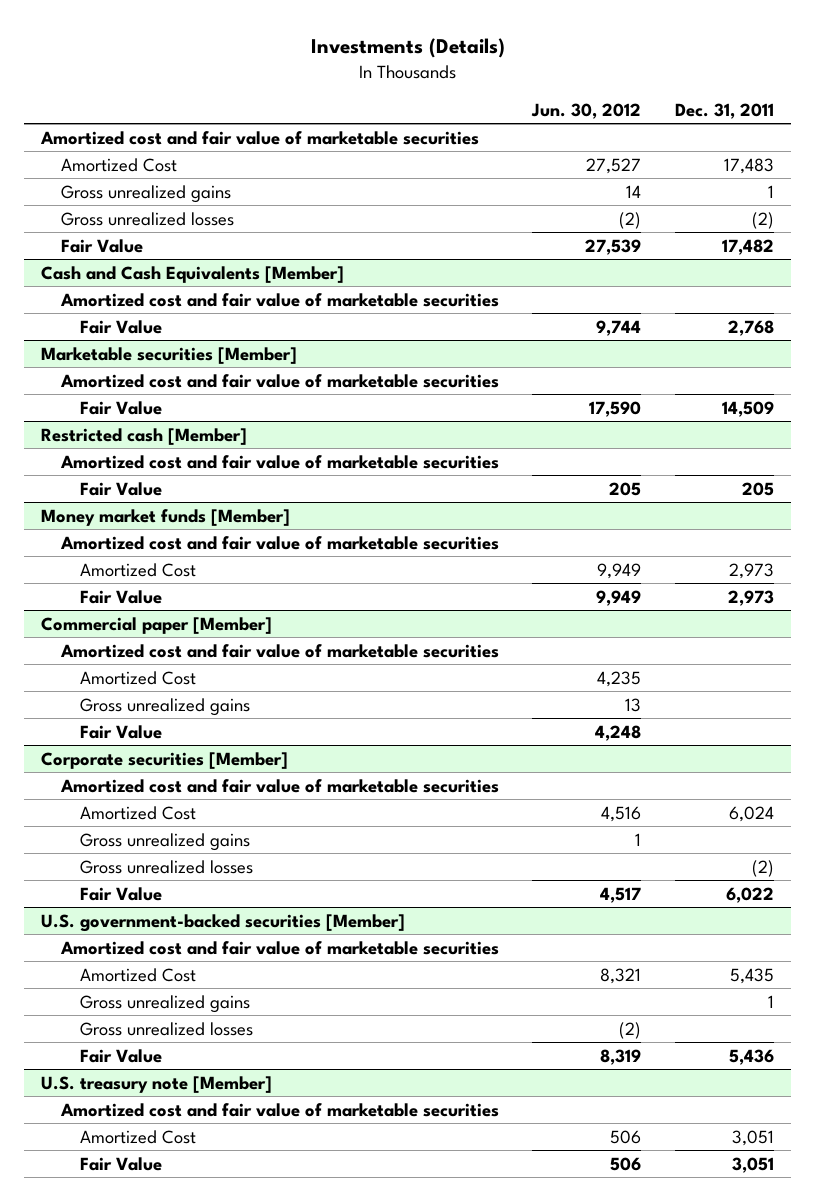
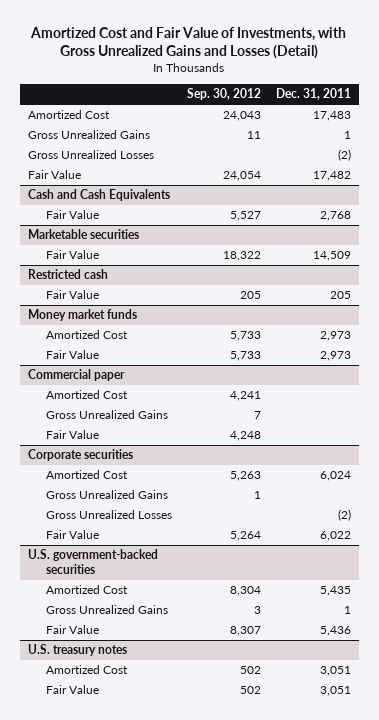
- Investments (Details)
+ Amortized Cost and Fair Value of Investments, with Gross Unrealized Gains and Losses (Detail)
- | Jun. 30, 2012 | Dec. 31, 2011
+ | Sep. 30, 2012 | Dec. 31, 2011
- Amortized cost and fair value of marketable securities
- Gross unrealized gains | 14 | 1
- Gross unrealized losses | (2) | (2)
+ Gross Unrealized Gains | 11 | 1
+ Gross Unrealized Losses | | (2)
- Cash and Cash Equivalents [Member]
- Amortized cost and fair value of marketable securities
+ Cash and Cash Equivalents
- Marketable securities [Member]
- Amortized cost and fair value of marketable securities
+ Marketable securities
- Restricted cash [Member]
- Amortized cost and fair value of marketable securities
+ Restricted cash
- Money market funds [Member]
- Amortized cost and fair value of marketable securities
+ Money market funds
- Commercial paper [Member]
- Amortized cost and fair value of marketable securities
+ Commercial paper
- Gross unrealized gains | 13 |
+ Gross Unrealized Gains | 7 |
- Corporate securities [Member]
- Amortized cost and fair value of marketable securities
+ Corporate securities
- Gross unrealized gains | 1 |
- Gross unrealized losses | | (2)
+ Gross Unrealized Gains | 1 |
+ Gross Unrealized Losses | | (2)
- U.S. government-backed securities [Member]
- Amortized cost and fair value of marketable securities
+ U.S. government-backed securities
- Gross unrealized gains | | 1
- Gross unrealized losses | (2) |
+ Gross Unrealized Gains | 3 | 1
- U.S. treasury note [Member]
- Amortized cost and fair value of marketable securities
+ U.S. treasury notes

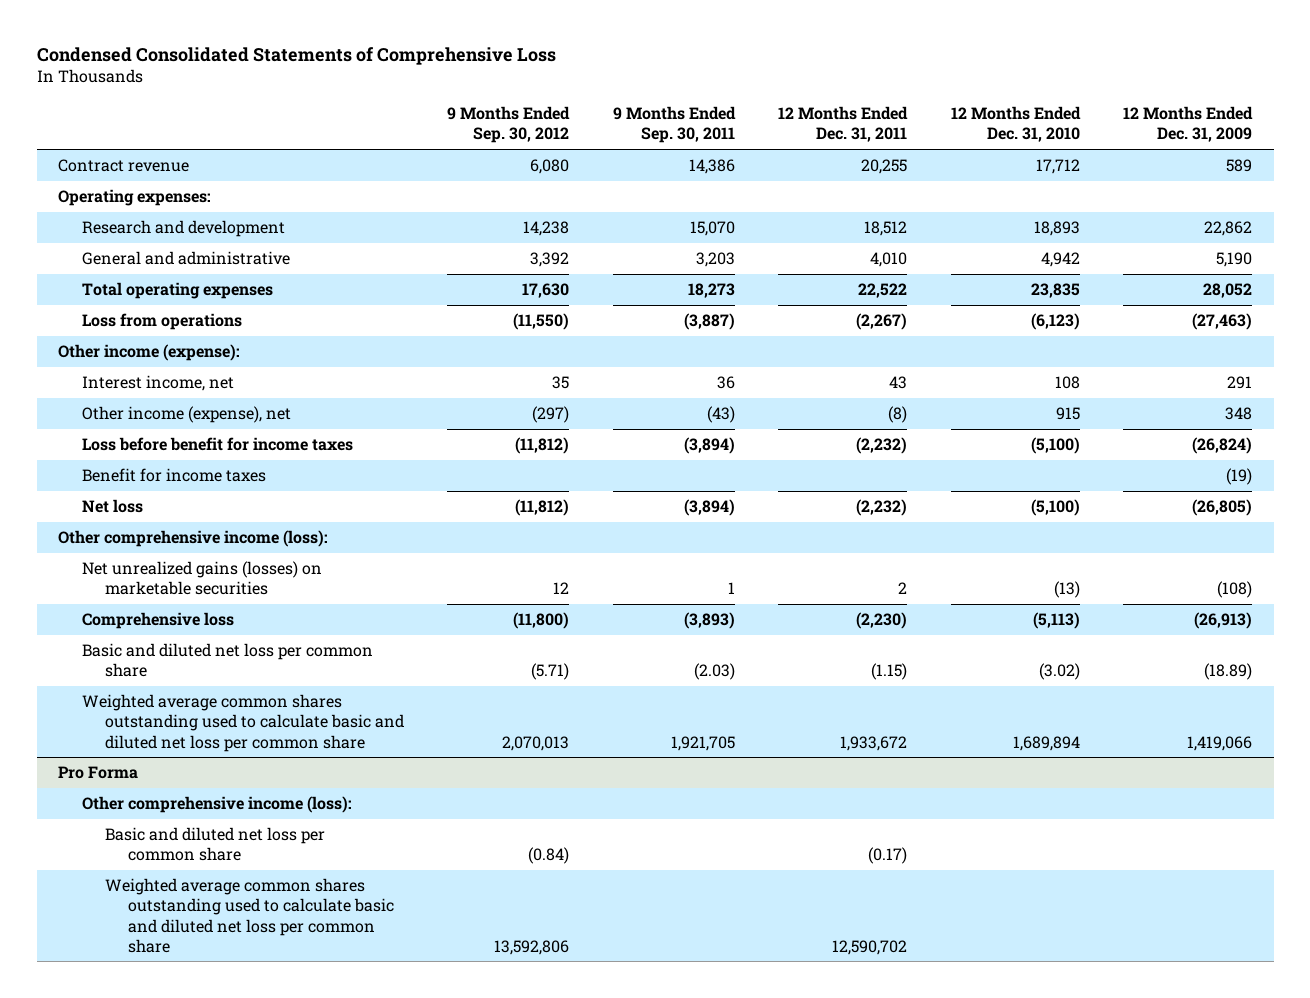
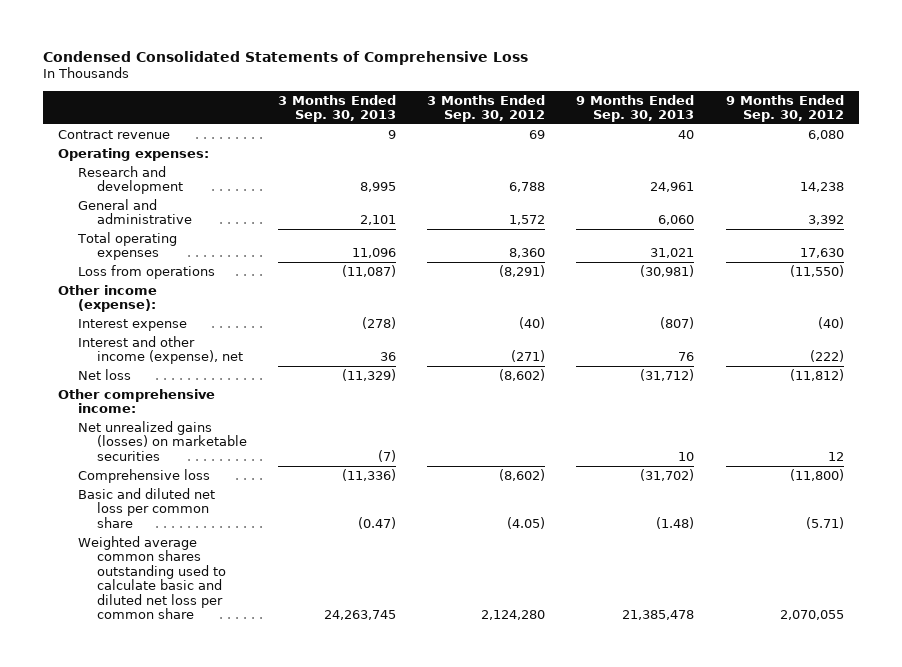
- | 9 Months Ended Sep. 30, 2012 | 9 Months Ended Sep. 30, 2011 | 12 Months Ended Dec. 31, 2011 | 12 Months Ended Dec. 31, 2010 | 12 Months Ended Dec. 31, 2009
+ | 3 Months Ended Sep. 30, 2013 | 3 Months Ended Sep. 30, 2012 | 9 Months Ended Sep. 30, 2013 | 9 Months Ended Sep. 30, 2012
- Interest income, net | 35 | 36 | 43 | 108 | 291
- Other income (expense), net | (297) | (43) | (8) | 915 | 348
- Loss before benefit for income taxes | (11,812) | (3,894) | (2,232) | (5,100) | (26,824)
- Benefit for income taxes | | | | | (19)
+ Interest expense | (278) | (40) | (807) | (40)
+ Interest and other income (expense), net | 36 | (271) | 76 | (222)
- Other comprehensive income (loss):
+ Other comprehensive income:
- Weighted average common shares outstanding used to calculate basic and diluted net loss per common share | 2,070,013 | 1,921,705 | 1,933,672 | 1,689,894 | 1,419,066
- Pro Forma
- Other comprehensive income (loss):
- Basic and diluted net loss per common share | (0.84) | | (0.17) | |
- Weighted average common shares outstanding used to calculate basic and diluted net loss per common share | 13,592,806 | | 12,590,702 | |
+ Weighted average common shares outstanding used to calculate basic and diluted net loss per common share | 24,263,745 | 2,124,280 | 21,385,478 | 2,070,055

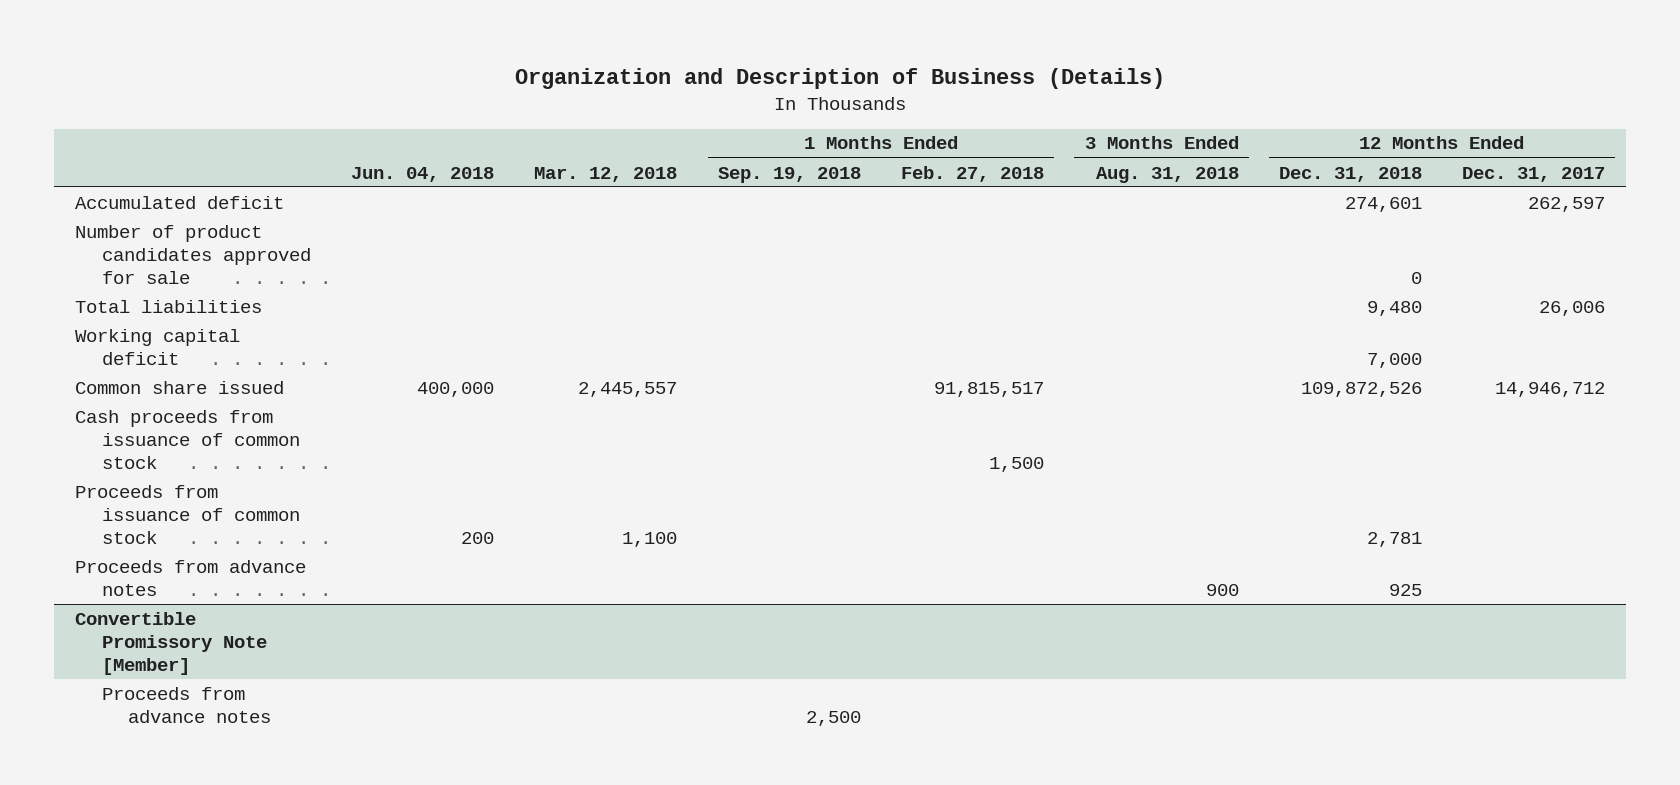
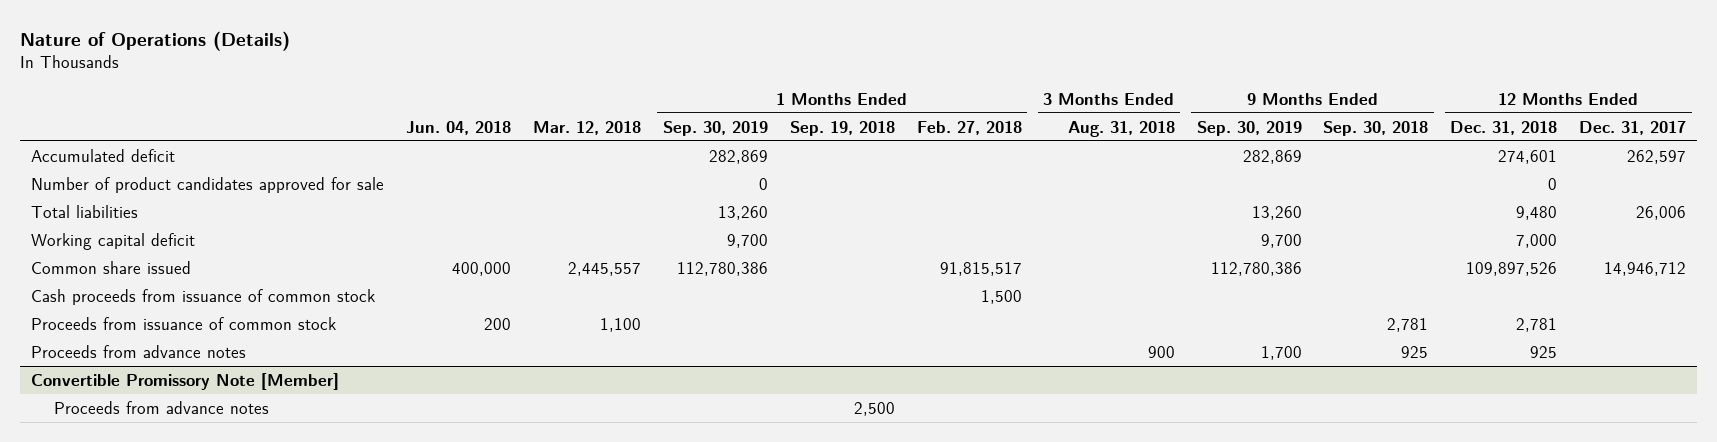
- Organization and Description of Business (Details)
+ Nature of Operations (Details)
- | Jun. 04, 2018 | Mar. 12, 2018 | 1 Months Ended Sep. 19, 2018 | 1 Months Ended Feb. 27, 2018 | 3 Months Ended Aug. 31, 2018 | 12 Months Ended Dec. 31, 2018 | 12 Months Ended Dec. 31, 2017
+ | Jun. 04, 2018 | Mar. 12, 2018 | 1 Months Ended Sep. 30, 2019 | 1 Months Ended Sep. 19, 2018 | 1 Months Ended Feb. 27, 2018 | 3 Months Ended Aug. 31, 2018 | 9 Months Ended Sep. 30, 2019 | 9 Months Ended Sep. 30, 2018 | 12 Months Ended Dec. 31, 2018 | 12 Months Ended Dec. 31, 2017
- Common share issued | 400,000 | 2,445,557 | | 91,815,517 | | 109,872,526 | 14,946,712
+ Common share issued | 400,000 | 2,445,557 | 112,780,386 | | 91,815,517 | | 112,780,386 | | 109,897,526 | 14,946,712

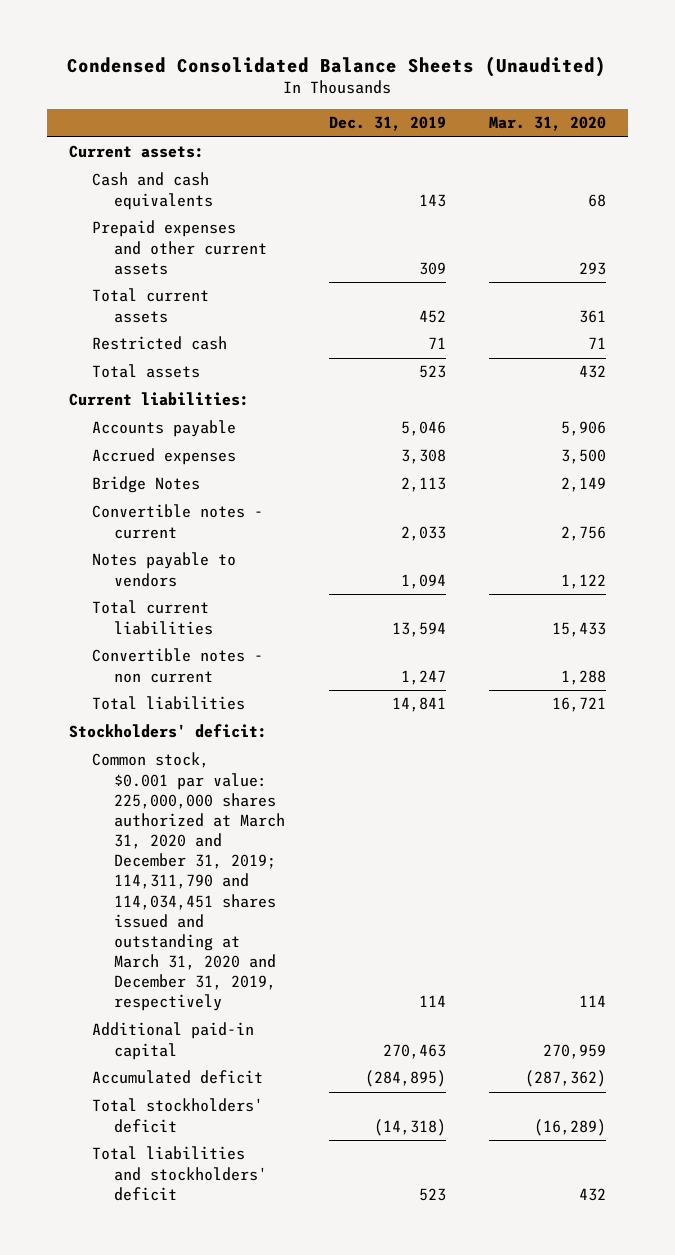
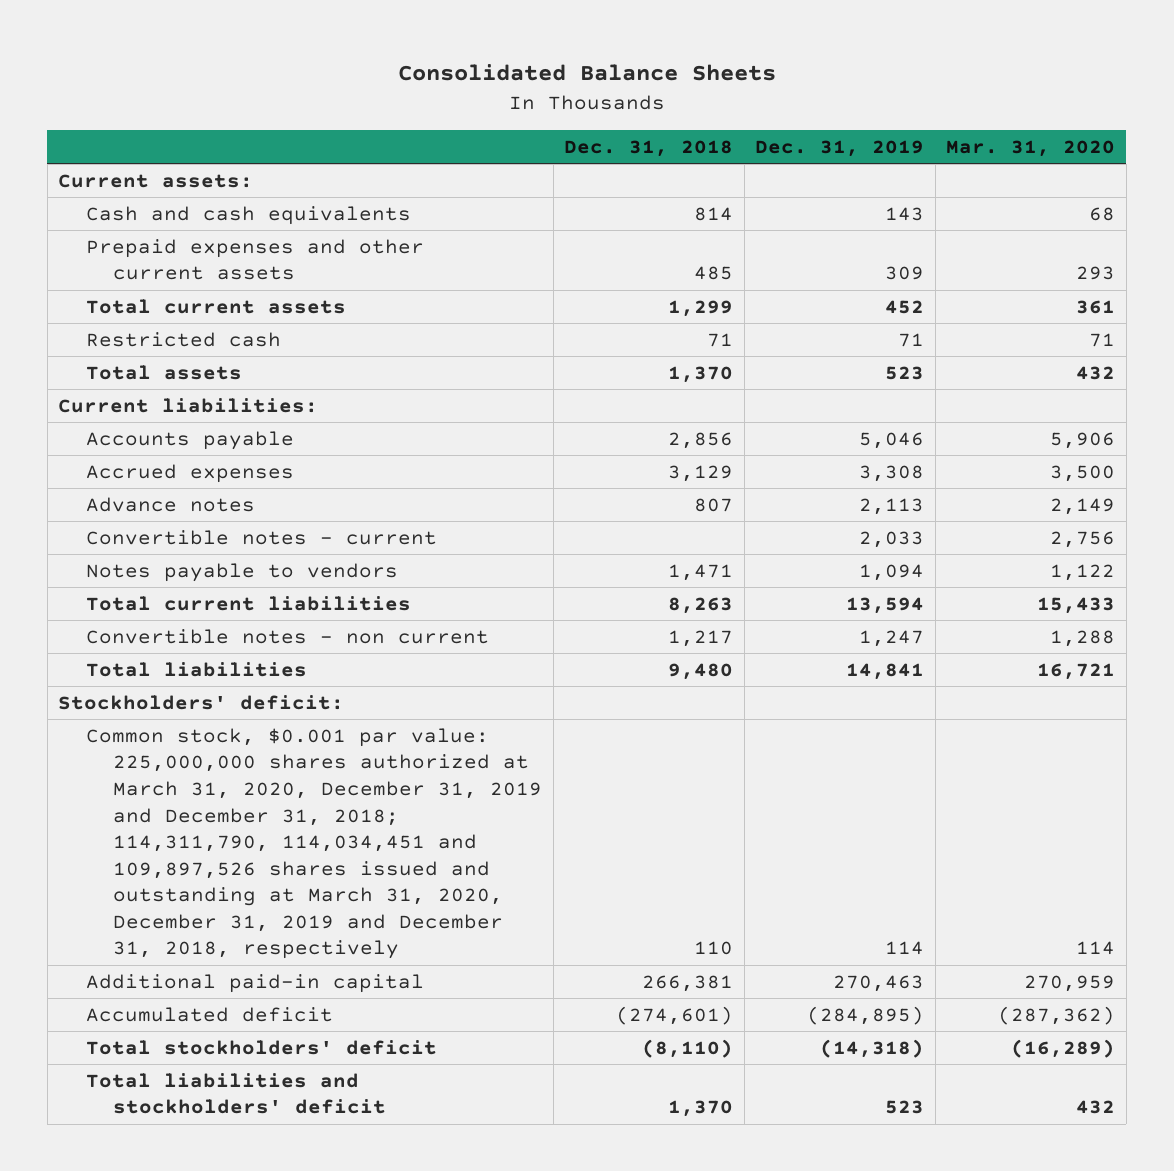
- Condensed Consolidated Balance Sheets (Unaudited)
+ Consolidated Balance Sheets
- | Dec. 31, 2019 | Mar. 31, 2020
+ | Dec. 31, 2018 | Dec. 31, 2019 | Mar. 31, 2020
- Bridge Notes | 2,113 | 2,149
+ Advance notes | 807 | 2,113 | 2,149
- Common stock, $0.001 par value: 225,000,000 shares authorized at March 31, 2020 and December 31, 2019; 114,311,790 and 114,034,451 shares issued and outstanding at March 31, 2020 and December 31, 2019, respectively | 114 | 114
+ Common stock, $0.001 par value: 225,000,000 shares authorized at March 31, 2020, December 31, 2019 and December 31, 2018; 114,311,790, 114,034,451 and 109,897,526 shares issued and outstanding at March 31, 2020, December 31, 2019 and December 31, 2018, respectively | 110 | 114 | 114

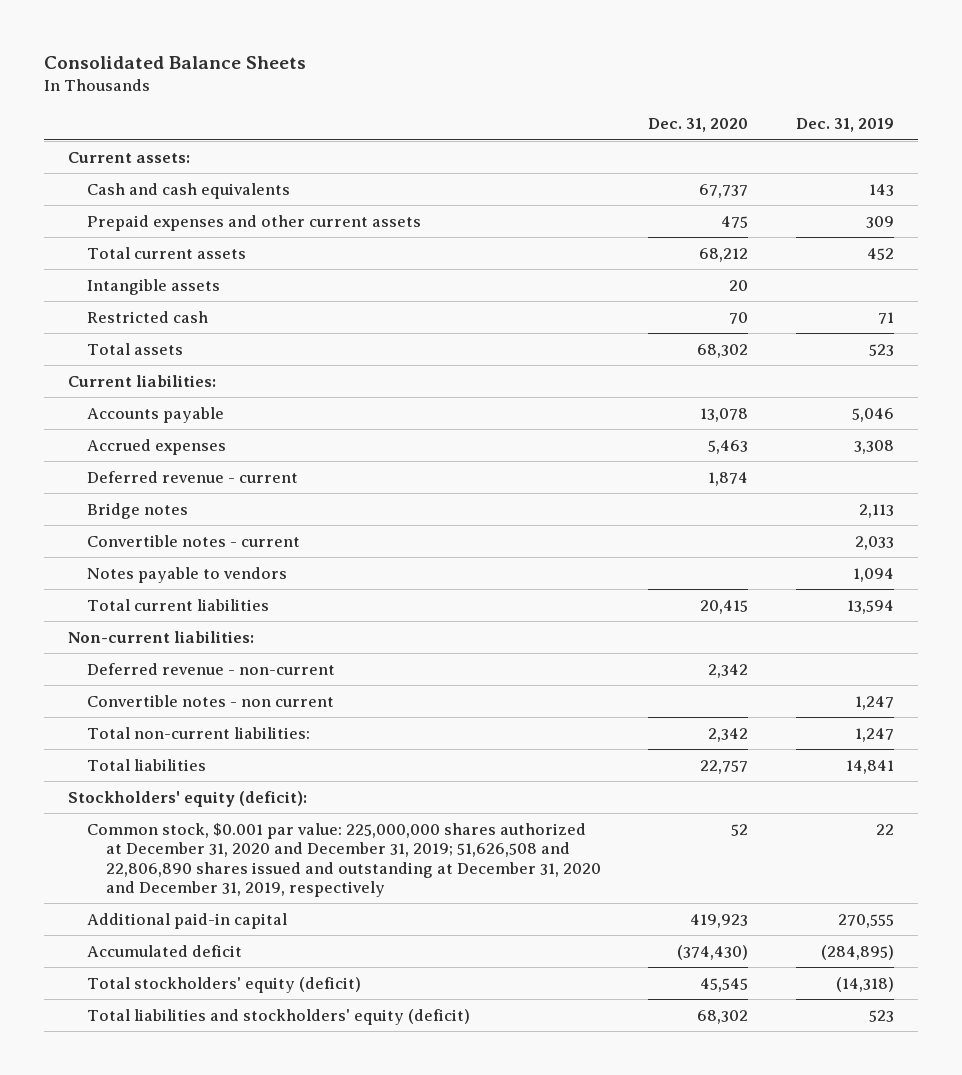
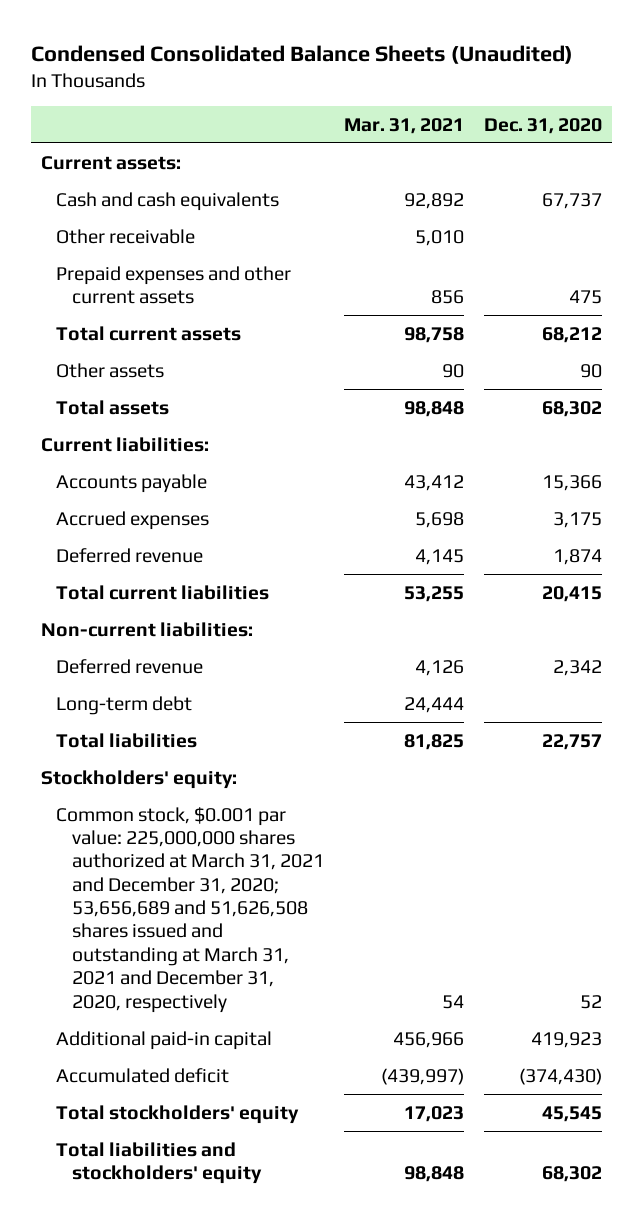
- Consolidated Balance Sheets
+ Condensed Consolidated Balance Sheets (Unaudited)
- | Dec. 31, 2020 | Dec. 31, 2019
+ | Mar. 31, 2021 | Dec. 31, 2020
+ Other receivable | 5,010 |
- Intangible assets | 20 |
- Restricted cash | 70 | 71
+ Other assets | 90 | 90
- Accounts payable | 13,078 | 5,046
- Accrued expenses | 5,463 | 3,308
- Deferred revenue - current | 1,874 |
- Bridge notes | | 2,113
- Convertible notes - current | | 2,033
- Notes payable to vendors | | 1,094
+ Accounts payable | 43,412 | 15,366
+ Accrued expenses | 5,698 | 3,175
+ Deferred revenue | 4,145 | 1,874
- Deferred revenue - non-current | 2,342 |
- Convertible notes - non current | | 1,247
- Total non-current liabilities: | 2,342 | 1,247
+ Deferred revenue | 4,126 | 2,342
+ Long-term debt | 24,444 |
- Stockholders' equity (deficit):
- Common stock, $0.001 par value: 225,000,000 shares authorized at December 31, 2020 and December 31, 2019; 51,626,508 and 22,806,890 shares issued and outstanding at December 31, 2020 and December 31, 2019, respectively | 52 | 22
+ Stockholders' equity:
+ Common stock, $0.001 par value: 225,000,000 shares authorized at March 31, 2021 and December 31, 2020; 53,656,689 and 51,626,508 shares issued and outstanding at March 31, 2021 and December 31, 2020, respectively | 54 | 52
- Total stockholders' equity (deficit) | 45,545 | (14,318)
- Total liabilities and stockholders' equity (deficit) | 68,302 | 523
+ Total stockholders' equity | 17,023 | 45,545
+ Total liabilities and stockholders' equity | 98,848 | 68,302

